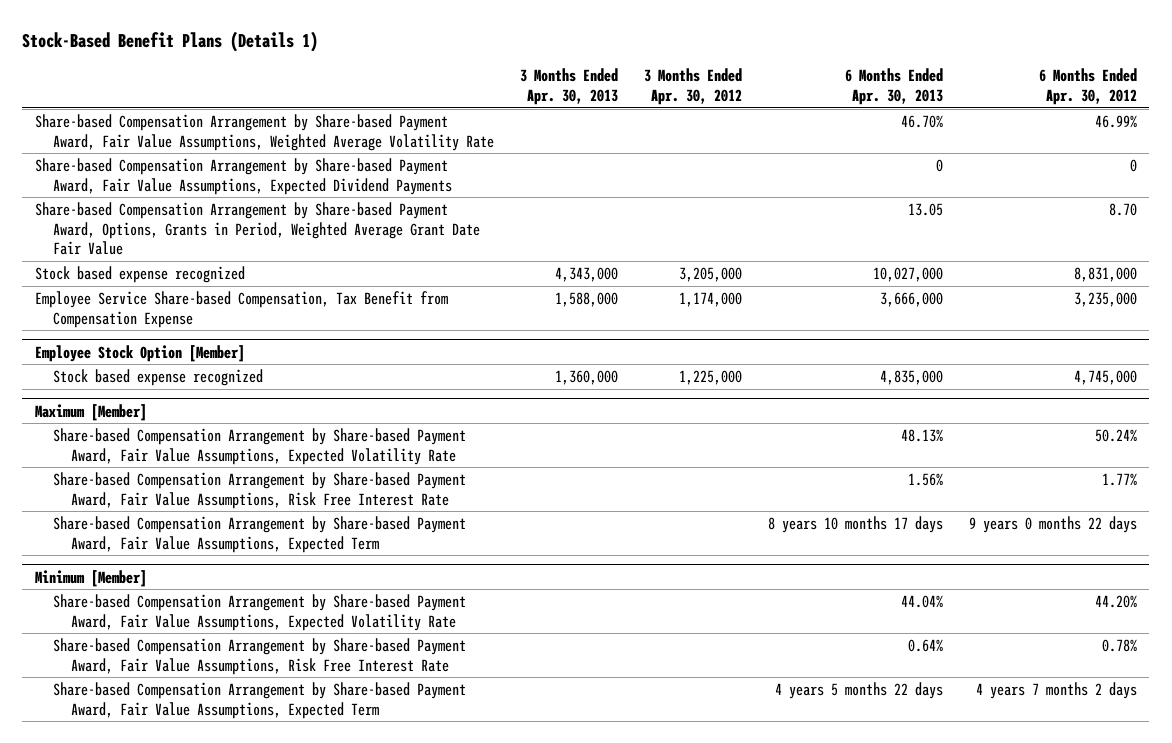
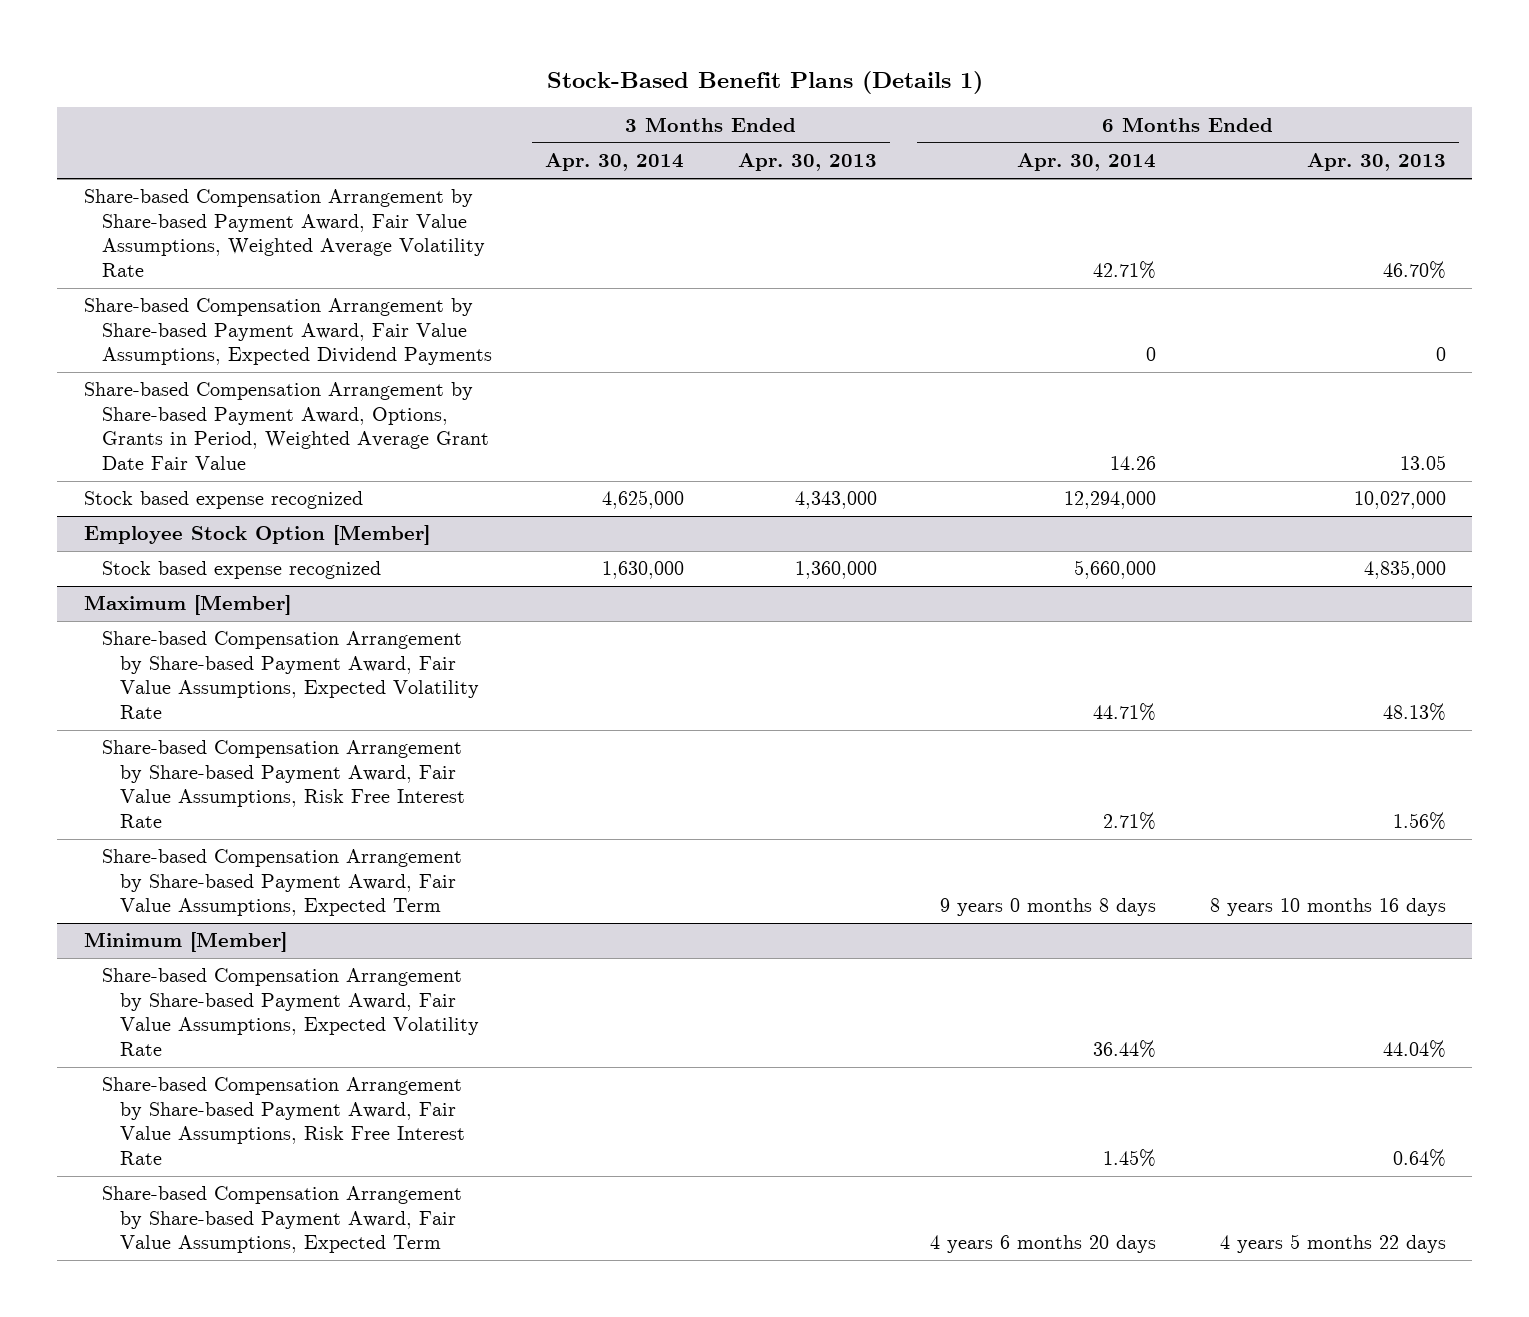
- | 3 Months Ended Apr. 30, 2013 | 3 Months Ended Apr. 30, 2012 | 6 Months Ended Apr. 30, 2013 | 6 Months Ended Apr. 30, 2012
+ | 3 Months Ended Apr. 30, 2014 | 3 Months Ended Apr. 30, 2013 | 6 Months Ended Apr. 30, 2014 | 6 Months Ended Apr. 30, 2013
- Employee Service Share-based Compensation, Tax Benefit from Compensation Expense | 1,588,000 | 1,174,000 | 3,666,000 | 3,235,000
@ Maximum [Member]
- Share-based Compensation Arrangement by Share-based Payment Award, Fair Value Assumptions, Expected Term | | | 8 years 10 months 17 days | 9 years 0 months 22 days
+ Share-based Compensation Arrangement by Share-based Payment Award, Fair Value Assumptions, Expected Term | | | 9 years 0 months 8 days | 8 years 10 months 16 days

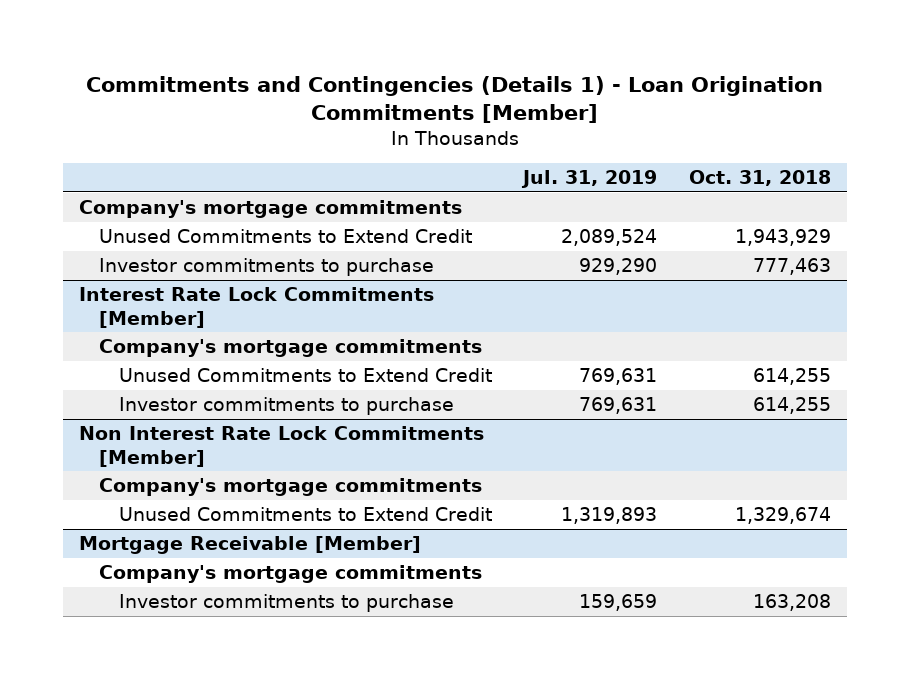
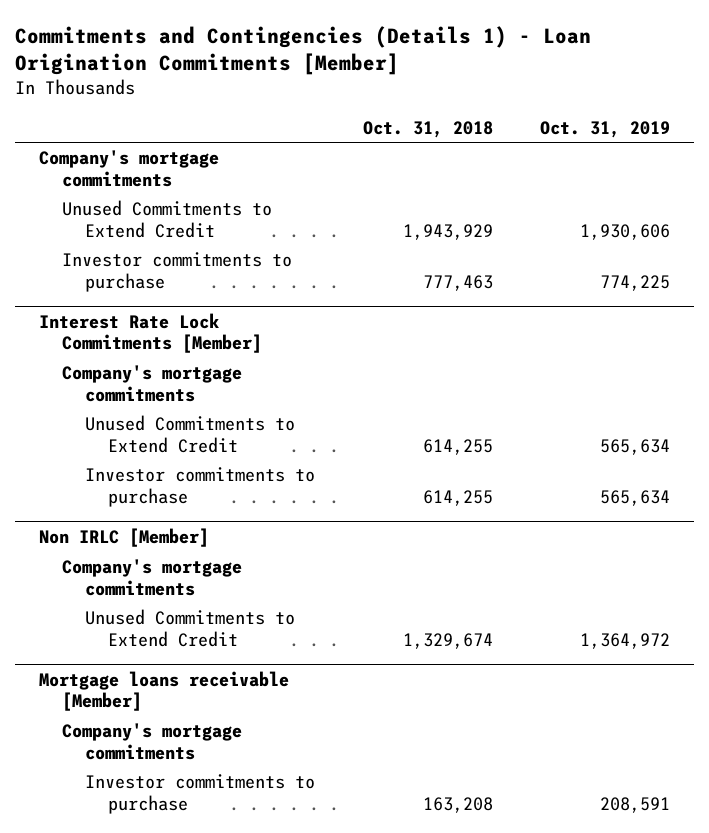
- | Jul. 31, 2019 | Oct. 31, 2018
+ | Oct. 31, 2018 | Oct. 31, 2019
- Non Interest Rate Lock Commitments [Member]
+ Non IRLC [Member]
- Mortgage Receivable [Member]
+ Mortgage loans receivable [Member]

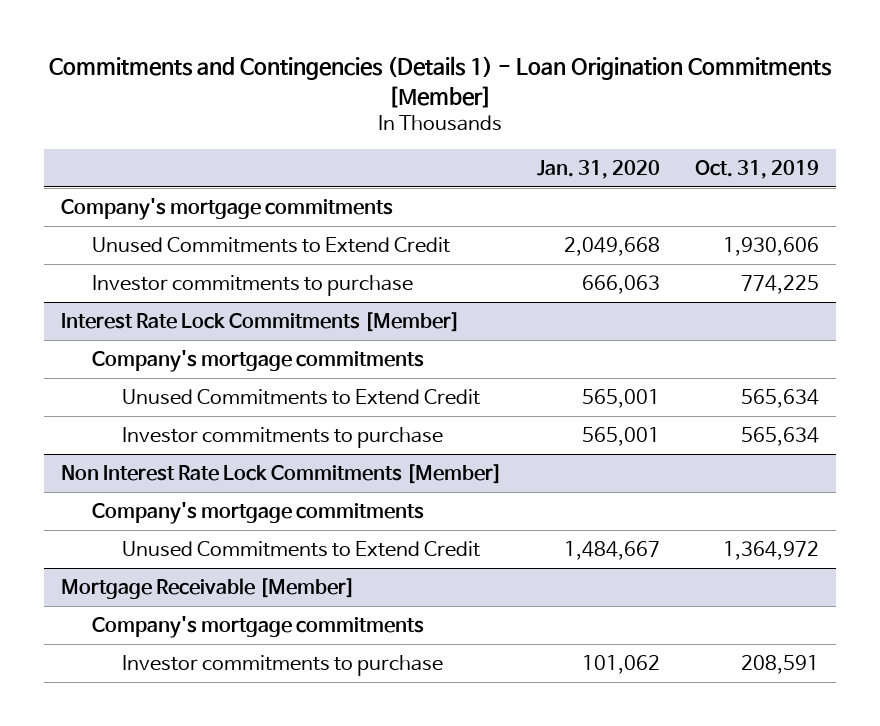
- | Oct. 31, 2018 | Oct. 31, 2019
+ | Jan. 31, 2020 | Oct. 31, 2019
- Non IRLC [Member]
+ Non Interest Rate Lock Commitments [Member]
- Mortgage loans receivable [Member]
+ Mortgage Receivable [Member]

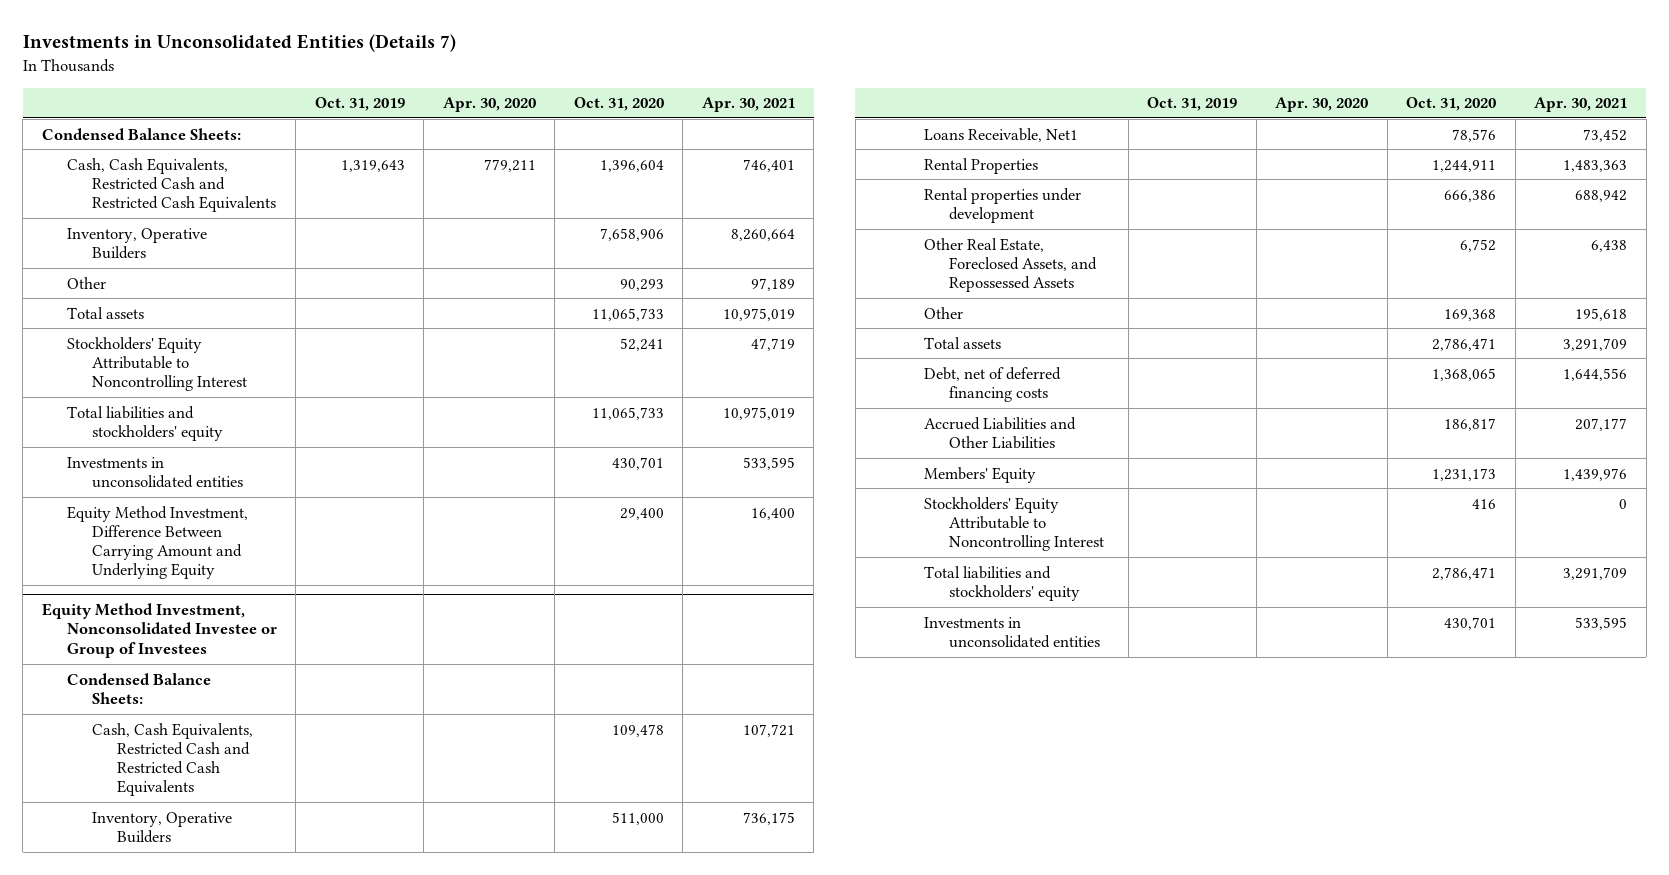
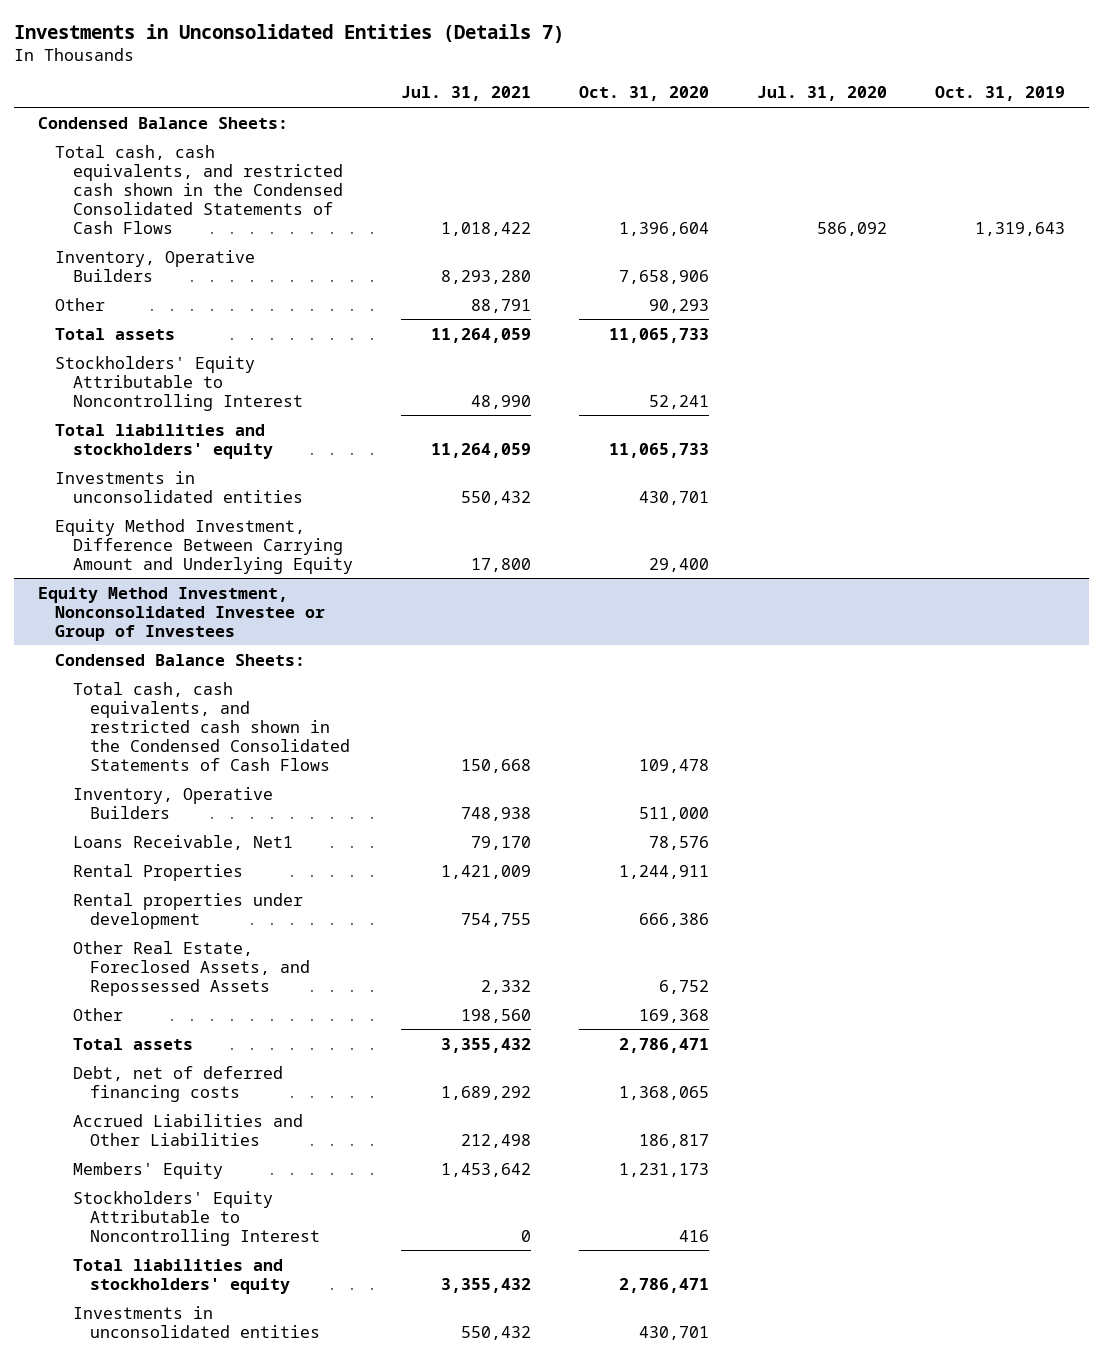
- | Oct. 31, 2019 | Apr. 30, 2020 | Oct. 31, 2020 | Apr. 30, 2021
+ | Jul. 31, 2021 | Oct. 31, 2020 | Jul. 31, 2020 | Oct. 31, 2019
- Cash, Cash Equivalents, Restricted Cash and Restricted Cash Equivalents | 1,319,643 | 779,211 | 1,396,604 | 746,401
+ Total cash, cash equivalents, and restricted cash shown in the Condensed Consolidated Statements of Cash Flows | 1,018,422 | 1,396,604 | 586,092 | 1,319,643
@ Equity Method Investment, Nonconsolidated Investee or Group of Investees
- Cash, Cash Equivalents, Restricted Cash and Restricted Cash Equivalents | | | 109,478 | 107,721
+ Total cash, cash equivalents, and restricted cash shown in the Condensed Consolidated Statements of Cash Flows | 150,668 | 109,478 | |

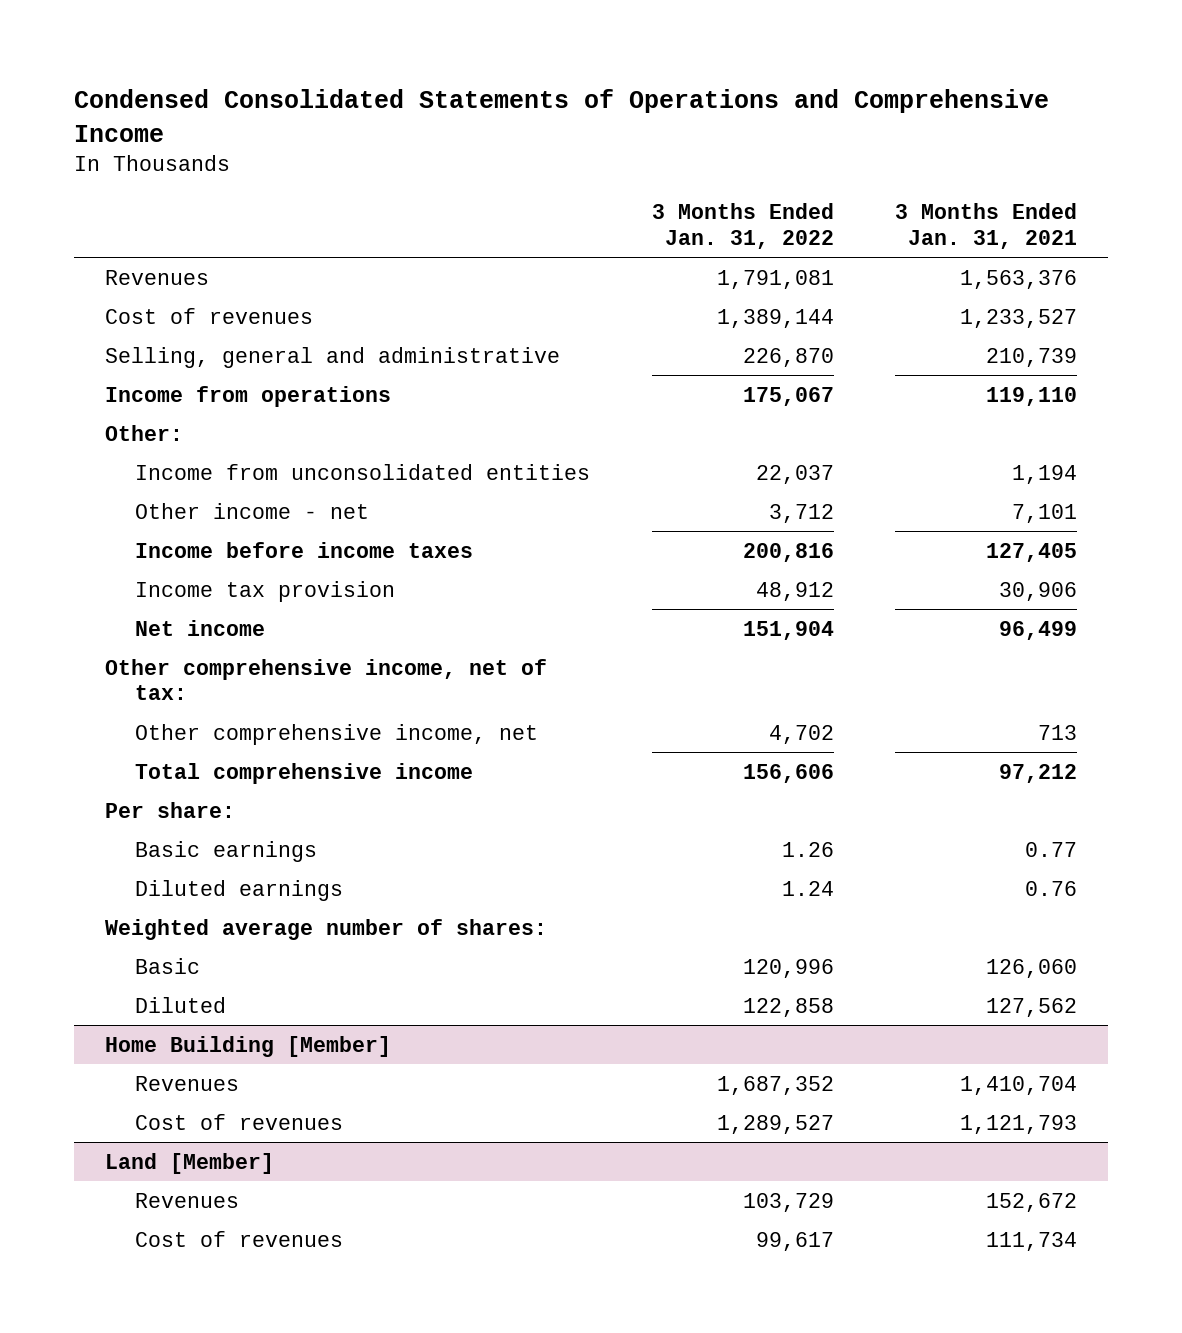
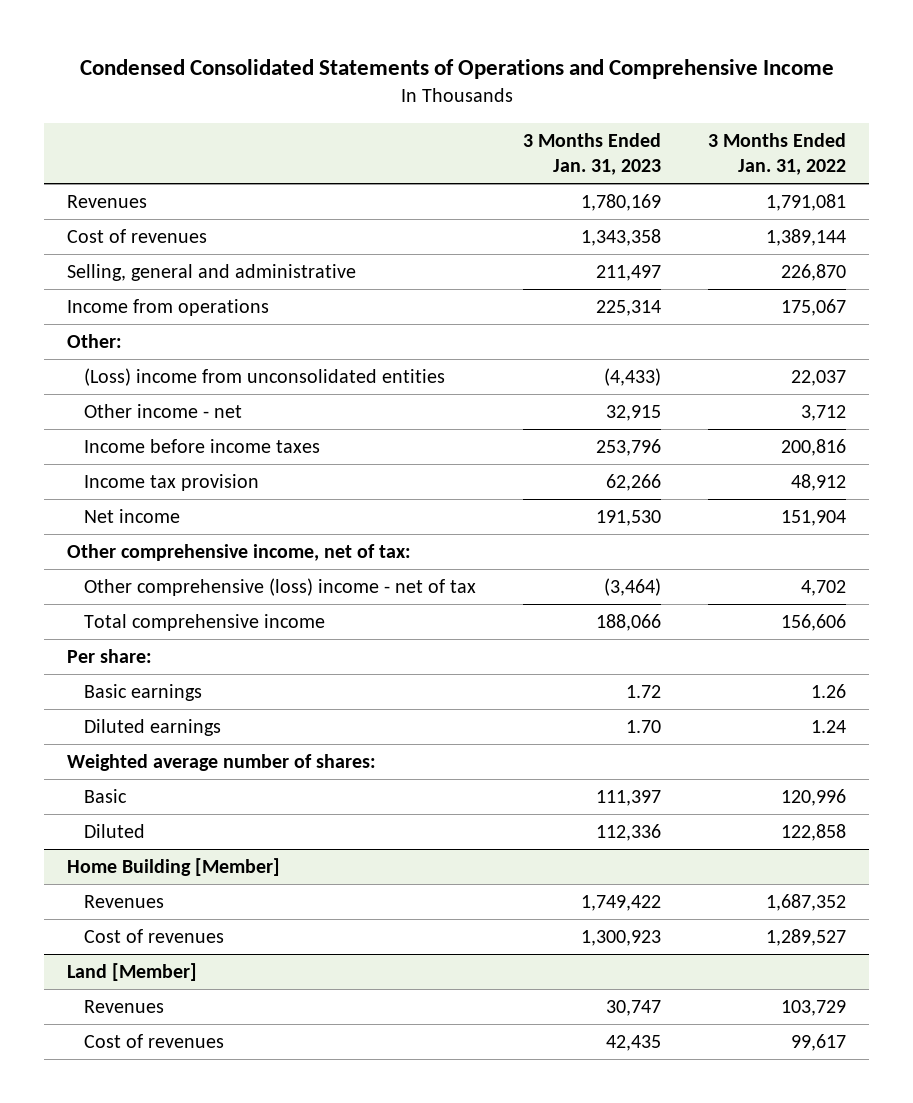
- | 3 Months Ended Jan. 31, 2022 | 3 Months Ended Jan. 31, 2021
+ | 3 Months Ended Jan. 31, 2023 | 3 Months Ended Jan. 31, 2022
- Income from unconsolidated entities | 22,037 | 1,194
+ (Loss) income from unconsolidated entities | (4,433) | 22,037
- Other comprehensive income, net | 4,702 | 713
+ Other comprehensive (loss) income - net of tax | (3,464) | 4,702

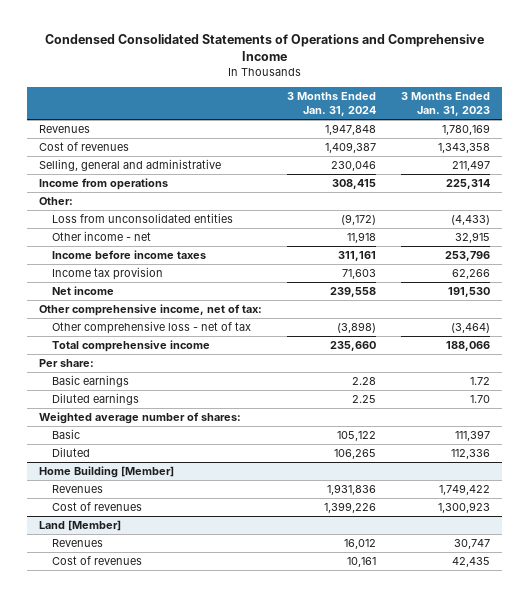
- | 3 Months Ended Jan. 31, 2023 | 3 Months Ended Jan. 31, 2022
+ | 3 Months Ended Jan. 31, 2024 | 3 Months Ended Jan. 31, 2023
- (Loss) income from unconsolidated entities | (4,433) | 22,037
+ Loss from unconsolidated entities | (9,172) | (4,433)
- Other comprehensive (loss) income - net of tax | (3,464) | 4,702
+ Other comprehensive loss - net of tax | (3,898) | (3,464)

